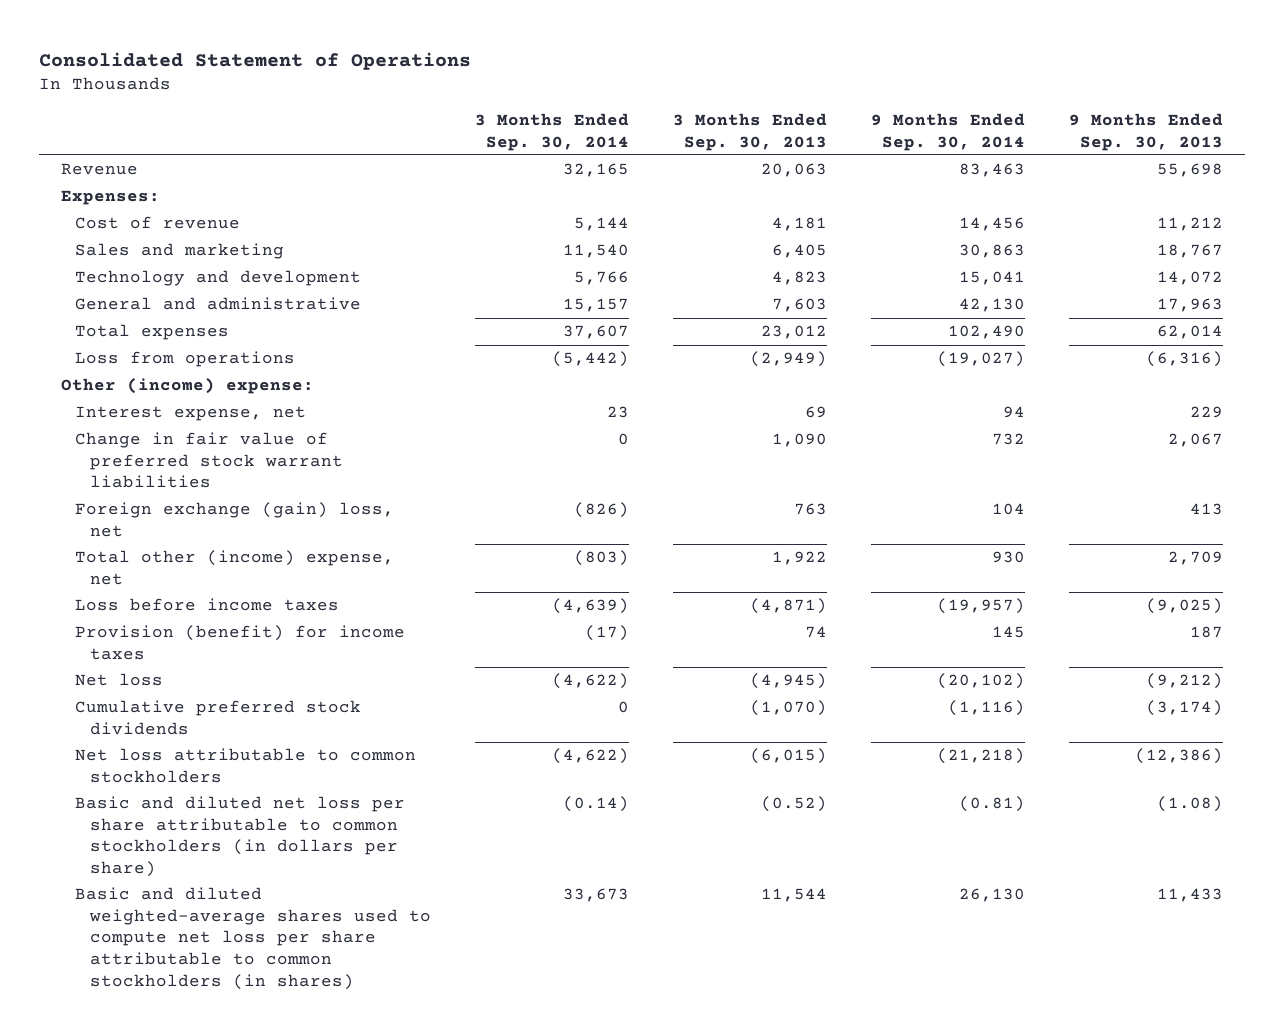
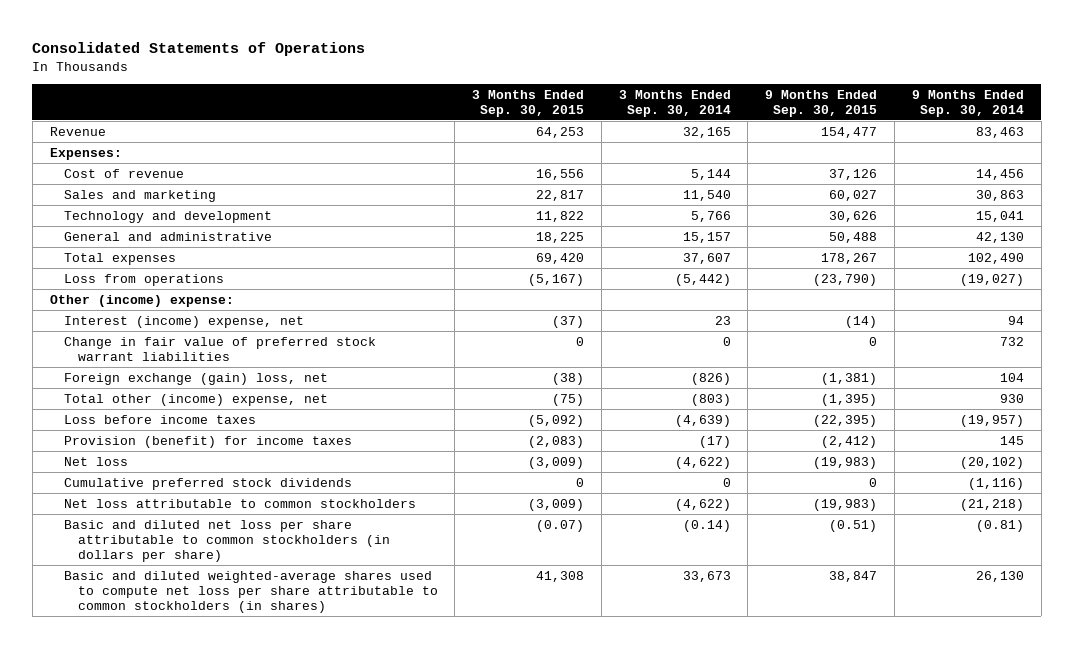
- Consolidated Statement of Operations
+ Consolidated Statements of Operations
- | 3 Months Ended Sep. 30, 2014 | 3 Months Ended Sep. 30, 2013 | 9 Months Ended Sep. 30, 2014 | 9 Months Ended Sep. 30, 2013
+ | 3 Months Ended Sep. 30, 2015 | 3 Months Ended Sep. 30, 2014 | 9 Months Ended Sep. 30, 2015 | 9 Months Ended Sep. 30, 2014
- Interest expense, net | 23 | 69 | 94 | 229
+ Interest (income) expense, net | (37) | 23 | (14) | 94

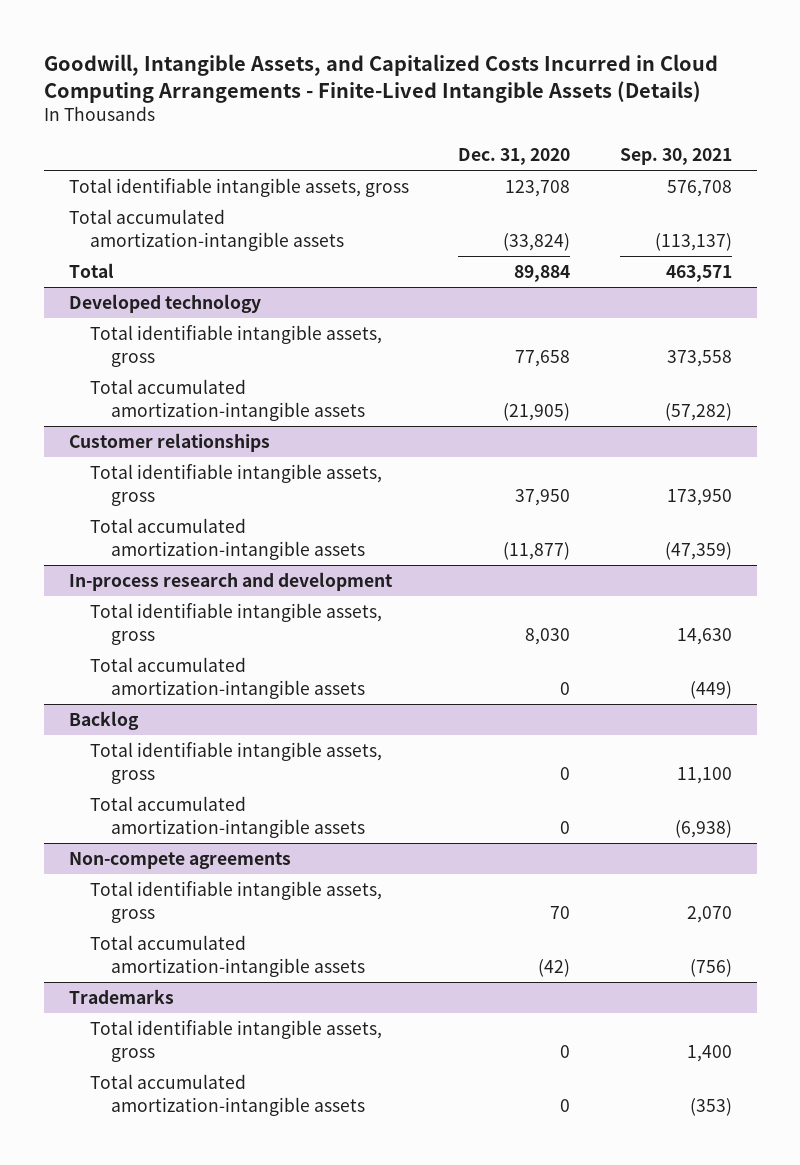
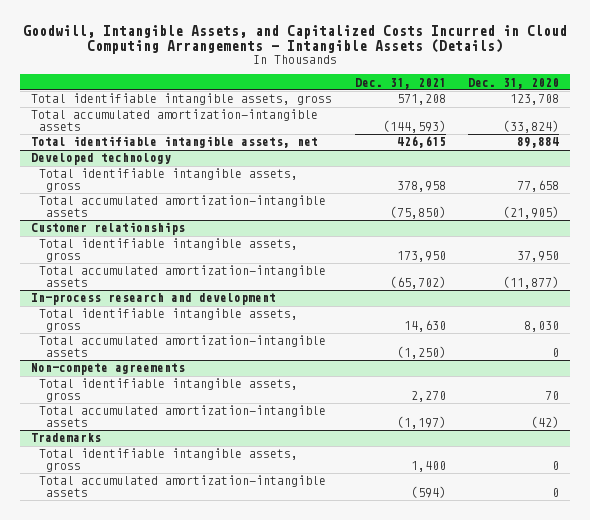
- Goodwill, Intangible Assets, and Capitalized Costs Incurred in Cloud Computing Arrangements - Finite-Lived Intangible Assets (Details)
+ Goodwill, Intangible Assets, and Capitalized Costs Incurred in Cloud Computing Arrangements - Intangible Assets (Details)
- | Dec. 31, 2020 | Sep. 30, 2021
+ | Dec. 31, 2021 | Dec. 31, 2020
- Total | 89,884 | 463,571
+ Total identifiable intangible assets, net | 426,615 | 89,884
- Backlog
- Total identifiable intangible assets, gross | 0 | 11,100
- Total accumulated amortization-intangible assets | 0 | (6,938)

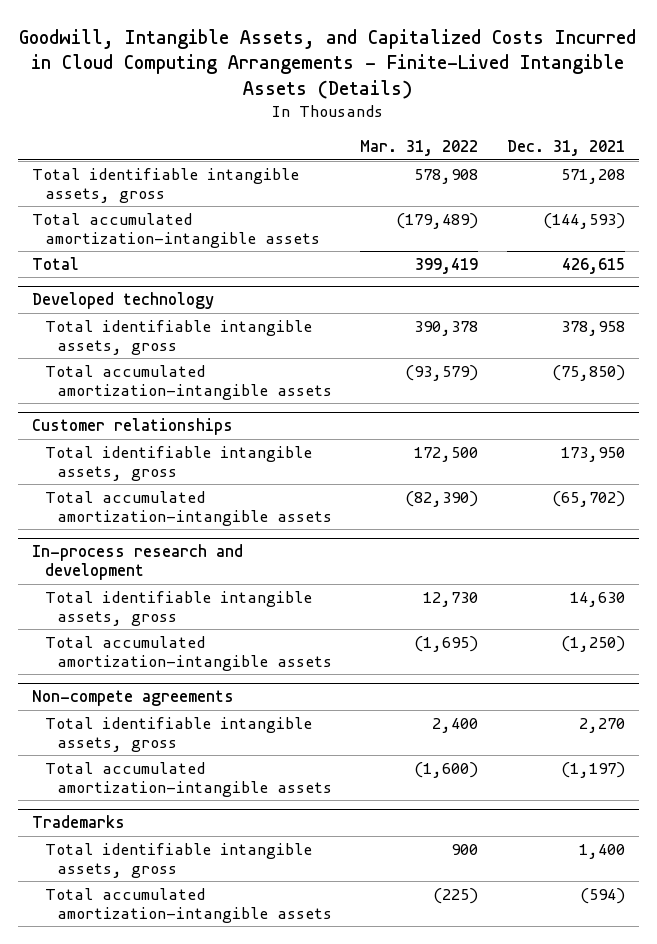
- Goodwill, Intangible Assets, and Capitalized Costs Incurred in Cloud Computing Arrangements - Intangible Assets (Details)
+ Goodwill, Intangible Assets, and Capitalized Costs Incurred in Cloud Computing Arrangements - Finite-Lived Intangible Assets (Details)
- | Dec. 31, 2021 | Dec. 31, 2020
+ | Mar. 31, 2022 | Dec. 31, 2021
- Total identifiable intangible assets, net | 426,615 | 89,884
+ Total | 399,419 | 426,615

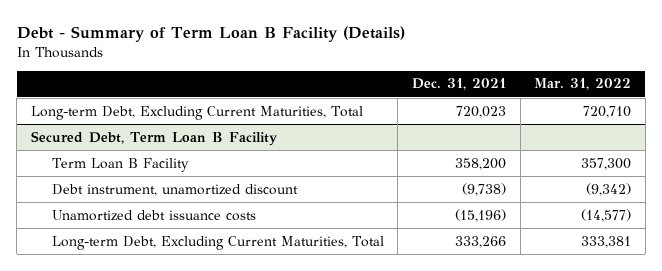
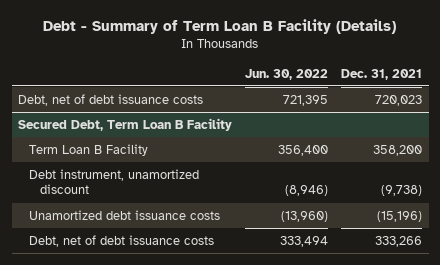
- | Dec. 31, 2021 | Mar. 31, 2022
+ | Jun. 30, 2022 | Dec. 31, 2021
- Long-term Debt, Excluding Current Maturities, Total | 720,023 | 720,710
+ Debt, net of debt issuance costs | 721,395 | 720,023
@ Secured Debt, Term Loan B Facility
- Long-term Debt, Excluding Current Maturities, Total | 333,266 | 333,381
+ Debt, net of debt issuance costs | 333,494 | 333,266

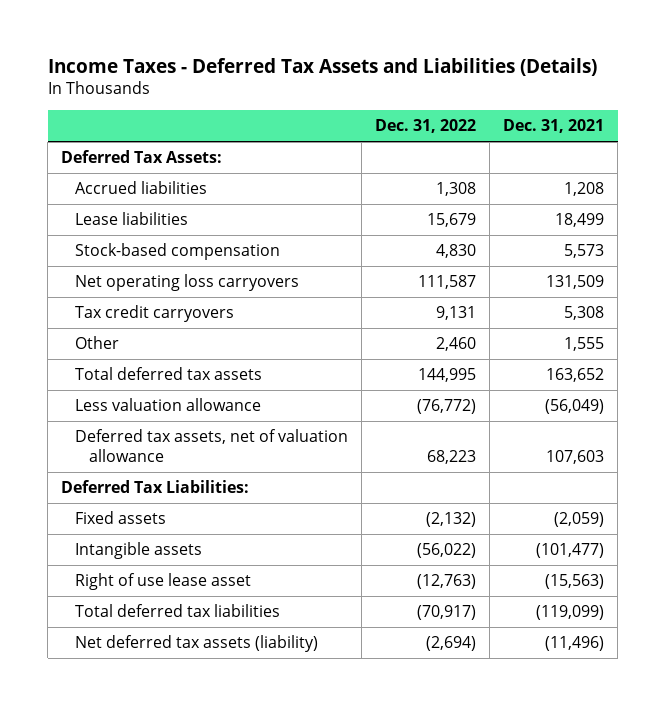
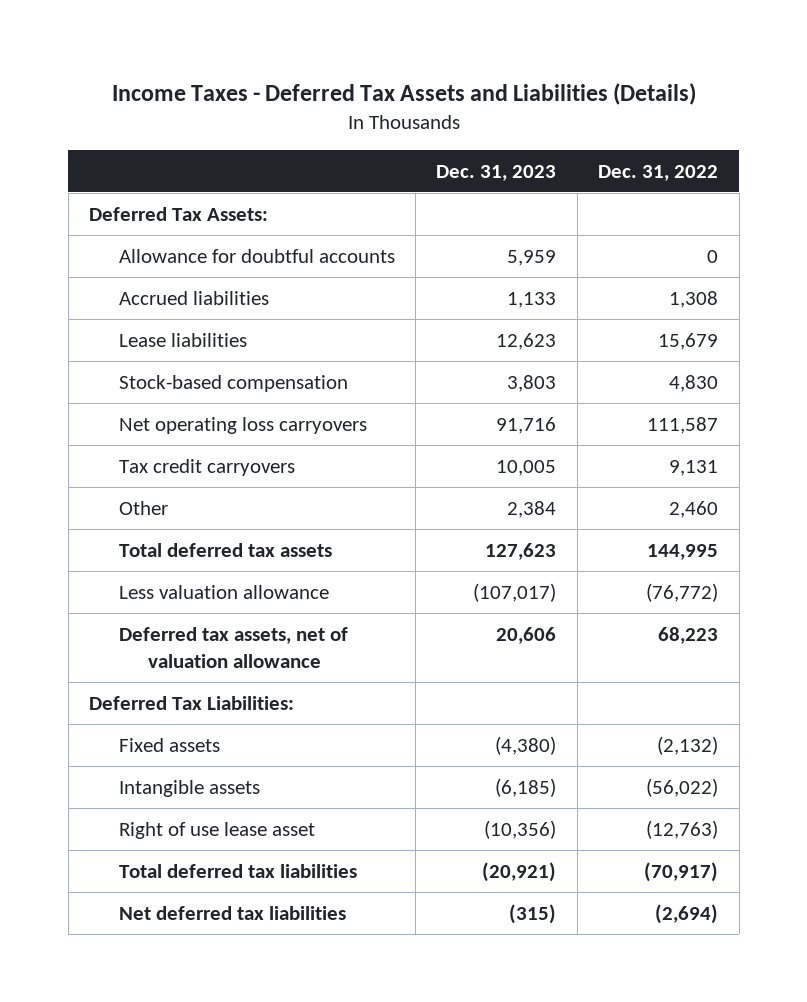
- | Dec. 31, 2022 | Dec. 31, 2021
+ | Dec. 31, 2023 | Dec. 31, 2022
+ Allowance for doubtful accounts | 5,959 | 0
- Net deferred tax assets (liability) | (2,694) | (11,496)
+ Net deferred tax liabilities | (315) | (2,694)

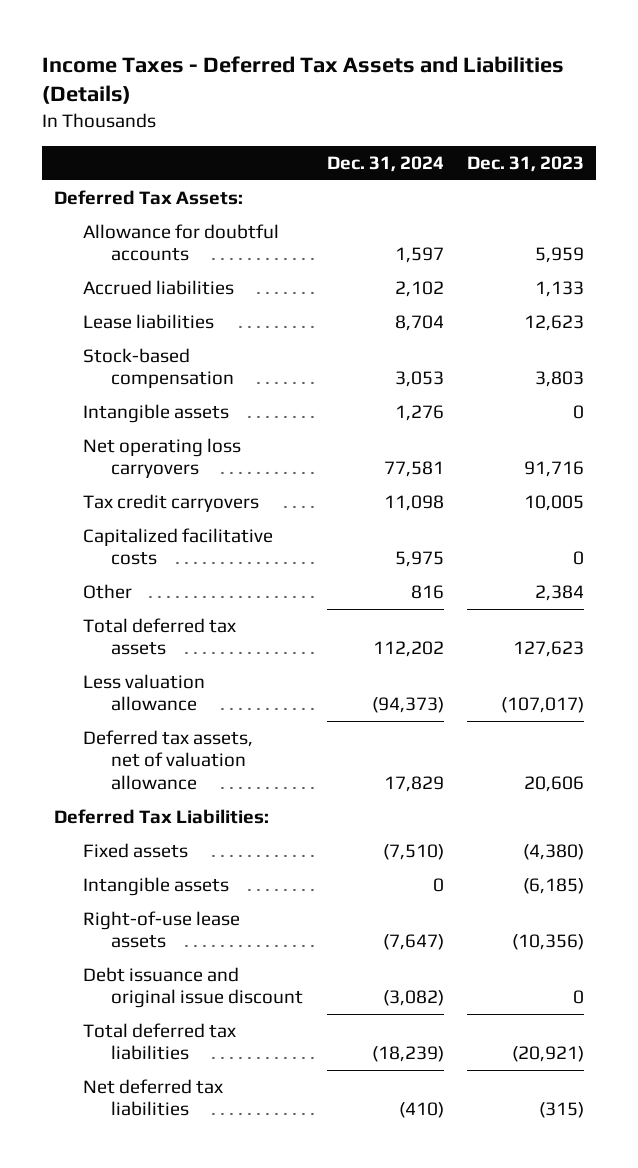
- | Dec. 31, 2023 | Dec. 31, 2022
+ | Dec. 31, 2024 | Dec. 31, 2023
+ Intangible assets | 1,276 | 0
+ Capitalized facilitative costs | 5,975 | 0
- Right of use lease asset | (10,356) | (12,763)
+ Right-of-use lease assets | (7,647) | (10,356)
+ Debt issuance and original issue discount | (3,082) | 0

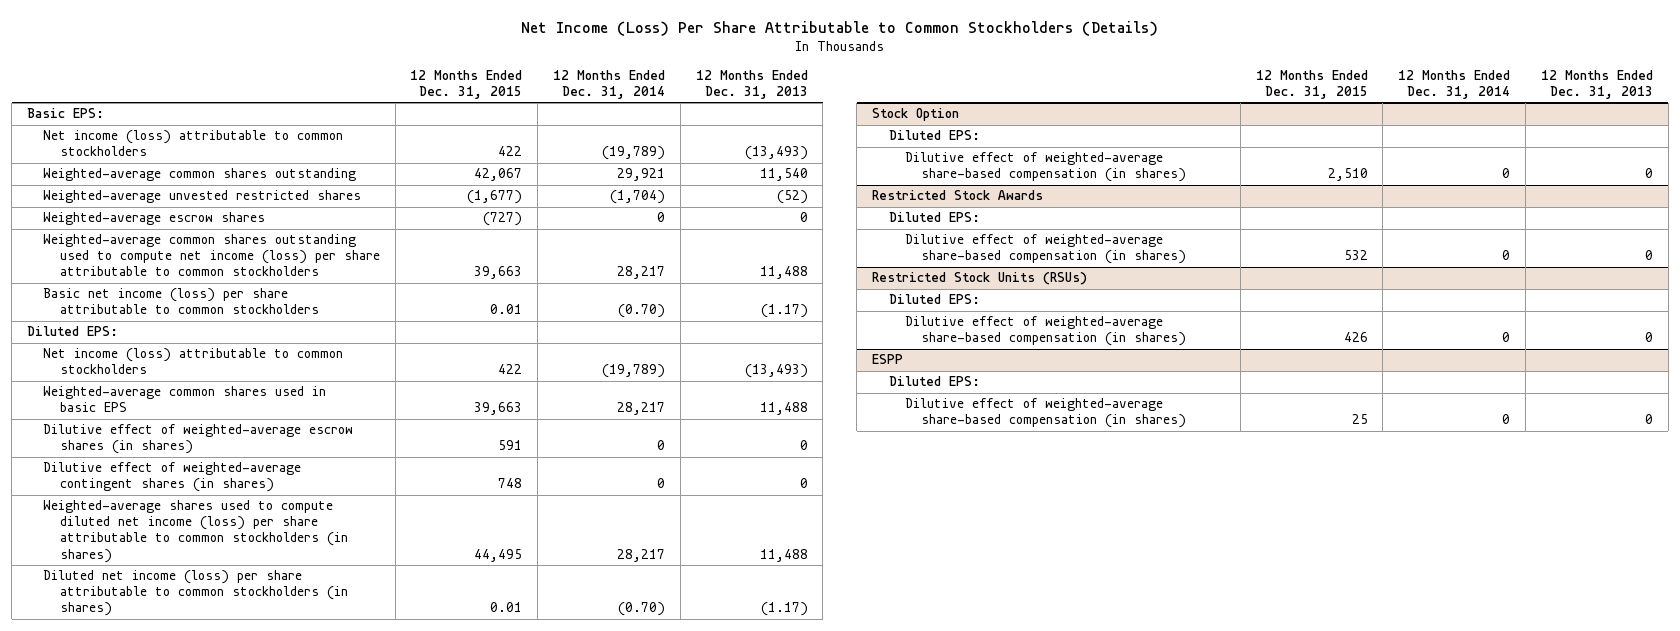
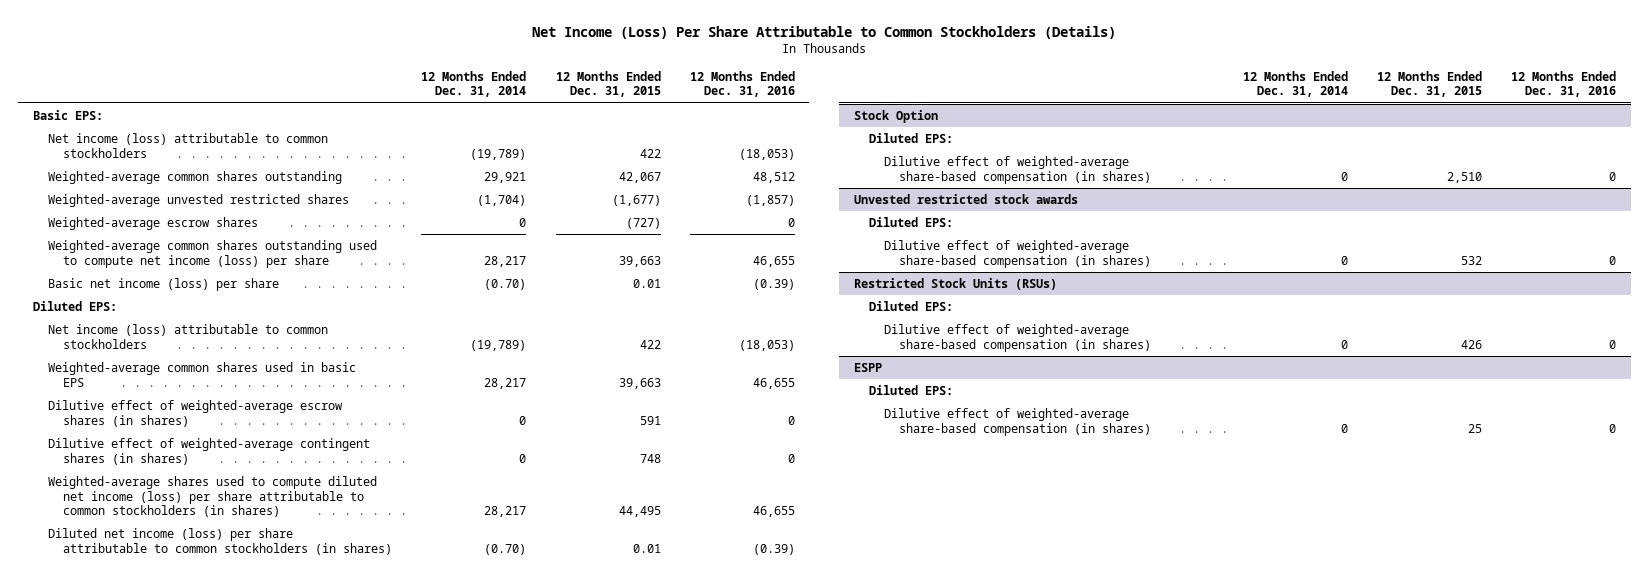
- | 12 Months Ended Dec. 31, 2015 | 12 Months Ended Dec. 31, 2014 | 12 Months Ended Dec. 31, 2013
+ | 12 Months Ended Dec. 31, 2014 | 12 Months Ended Dec. 31, 2015 | 12 Months Ended Dec. 31, 2016
- Weighted-average common shares outstanding used to compute net income (loss) per share attributable to common stockholders | 39,663 | 28,217 | 11,488
- Basic net income (loss) per share attributable to common stockholders | 0.01 | (0.70) | (1.17)
+ Weighted-average common shares outstanding used to compute net income (loss) per share | 28,217 | 39,663 | 46,655
+ Basic net income (loss) per share | (0.70) | 0.01 | (0.39)
- Restricted Stock Awards
+ Unvested restricted stock awards

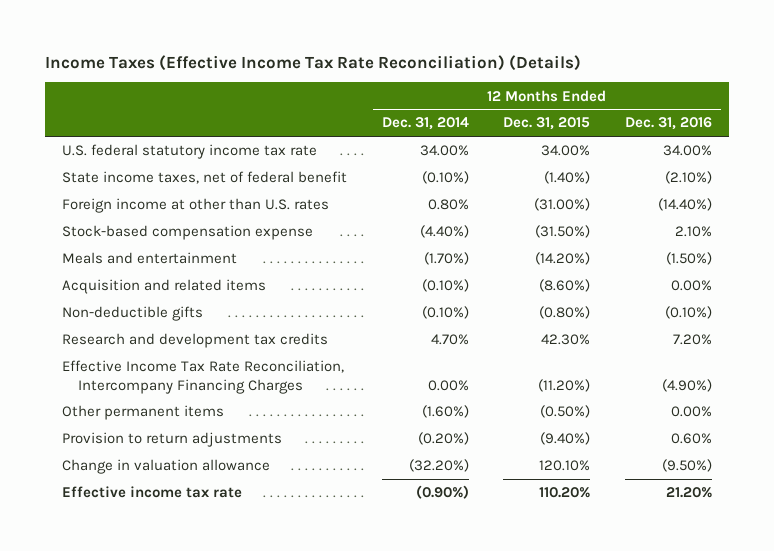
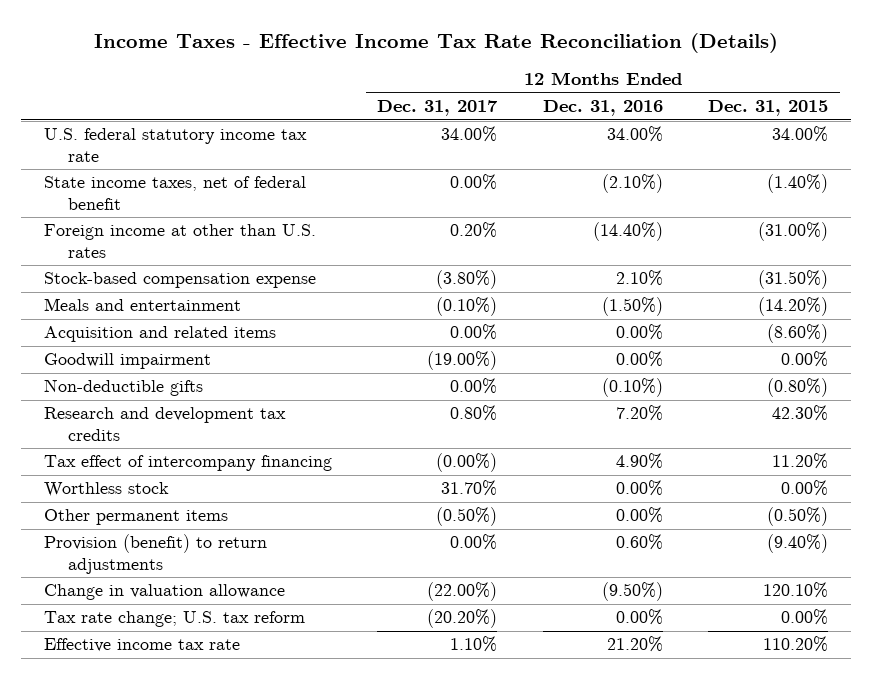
- Income Taxes (Effective Income Tax Rate Reconciliation) (Details)
+ Income Taxes - Effective Income Tax Rate Reconciliation (Details)
- | 12 Months Ended Dec. 31, 2014 | 12 Months Ended Dec. 31, 2015 | 12 Months Ended Dec. 31, 2016
+ | 12 Months Ended Dec. 31, 2017 | 12 Months Ended Dec. 31, 2016 | 12 Months Ended Dec. 31, 2015
+ Goodwill impairment | (19.00%) | 0.00% | 0.00%
- Effective Income Tax Rate Reconciliation, Intercompany Financing Charges | 0.00% | (11.20%) | (4.90%)
+ Tax effect of intercompany financing | (0.00%) | 4.90% | 11.20%
+ Worthless stock | 31.70% | 0.00% | 0.00%
- Provision to return adjustments | (0.20%) | (9.40%) | 0.60%
+ Provision (benefit) to return adjustments | 0.00% | 0.60% | (9.40%)
+ Tax rate change; U.S. tax reform | (20.20%) | 0.00% | 0.00%

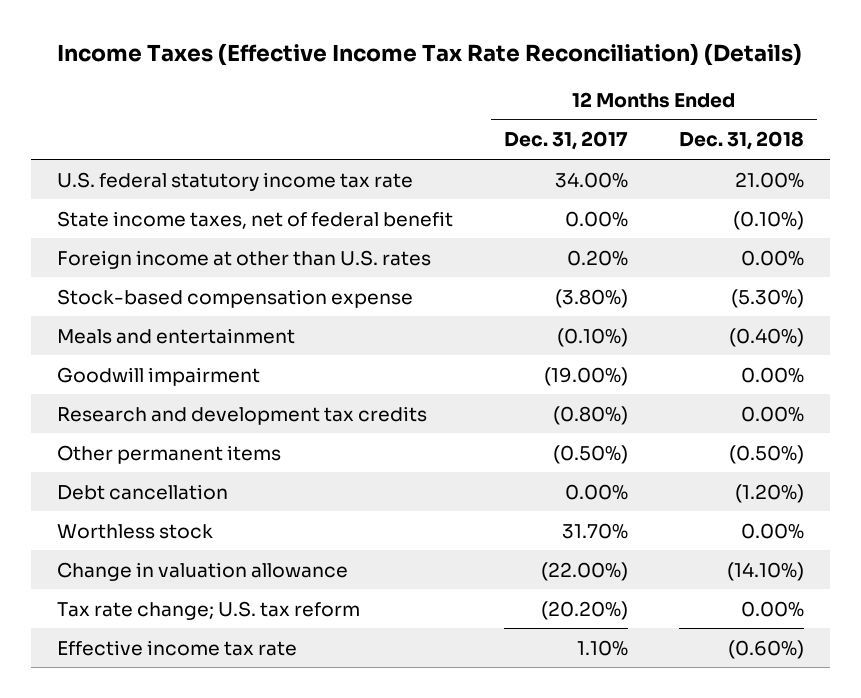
- Income Taxes - Effective Income Tax Rate Reconciliation (Details)
+ Income Taxes (Effective Income Tax Rate Reconciliation) (Details)
- | 12 Months Ended Dec. 31, 2017 | 12 Months Ended Dec. 31, 2016 | 12 Months Ended Dec. 31, 2015
+ | 12 Months Ended Dec. 31, 2017 | 12 Months Ended Dec. 31, 2018
- Acquisition and related items | 0.00% | 0.00% | (8.60%)
- Non-deductible gifts | 0.00% | (0.10%) | (0.80%)
- Research and development tax credits | 0.80% | 7.20% | 42.30%
- Tax effect of intercompany financing | (0.00%) | 4.90% | 11.20%
+ Research and development tax credits | (0.80%) | 0.00%
- Provision (benefit) to return adjustments | 0.00% | 0.60% | (9.40%)
+ Debt cancellation | 0.00% | (1.20%)
moved down: Worthless stock | 31.70% | 0.00%

